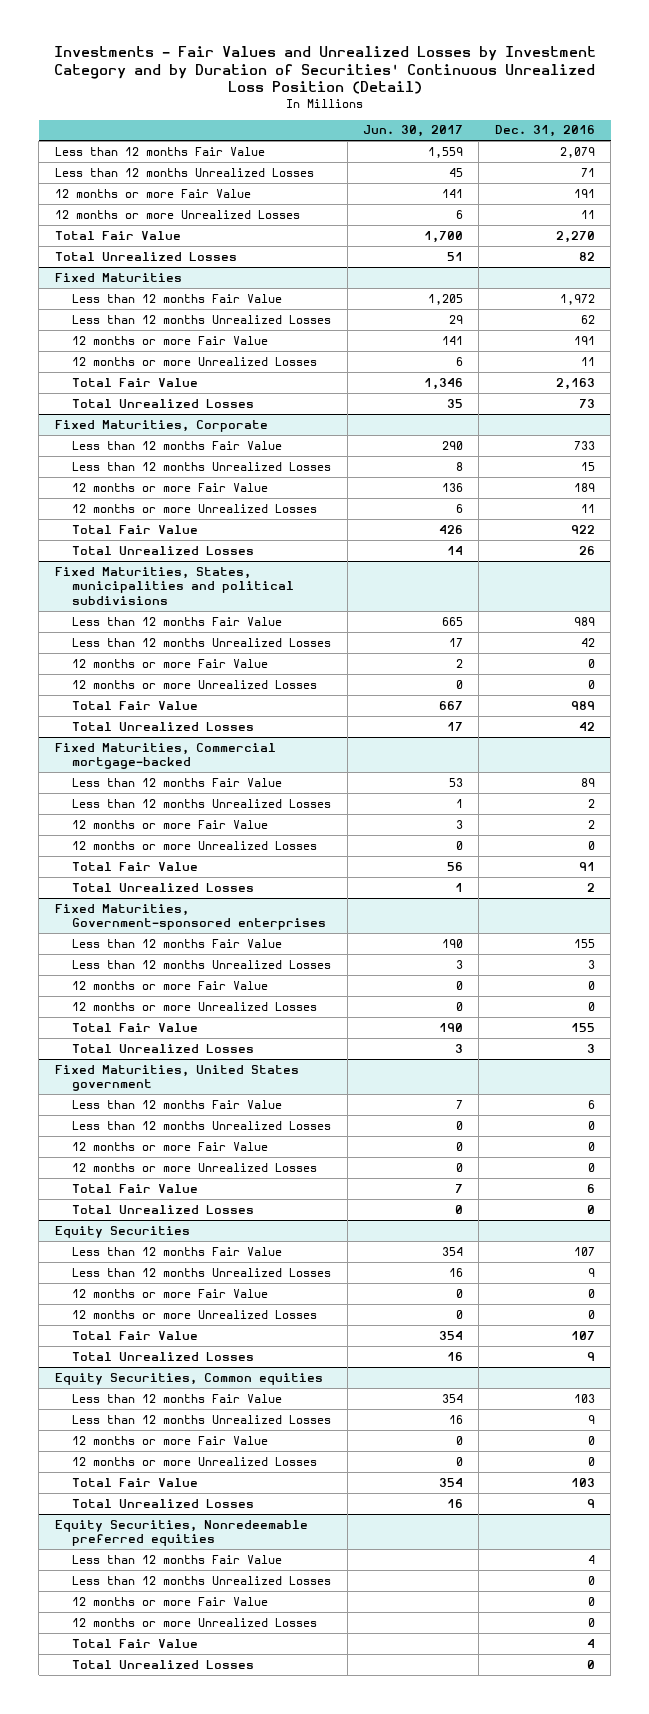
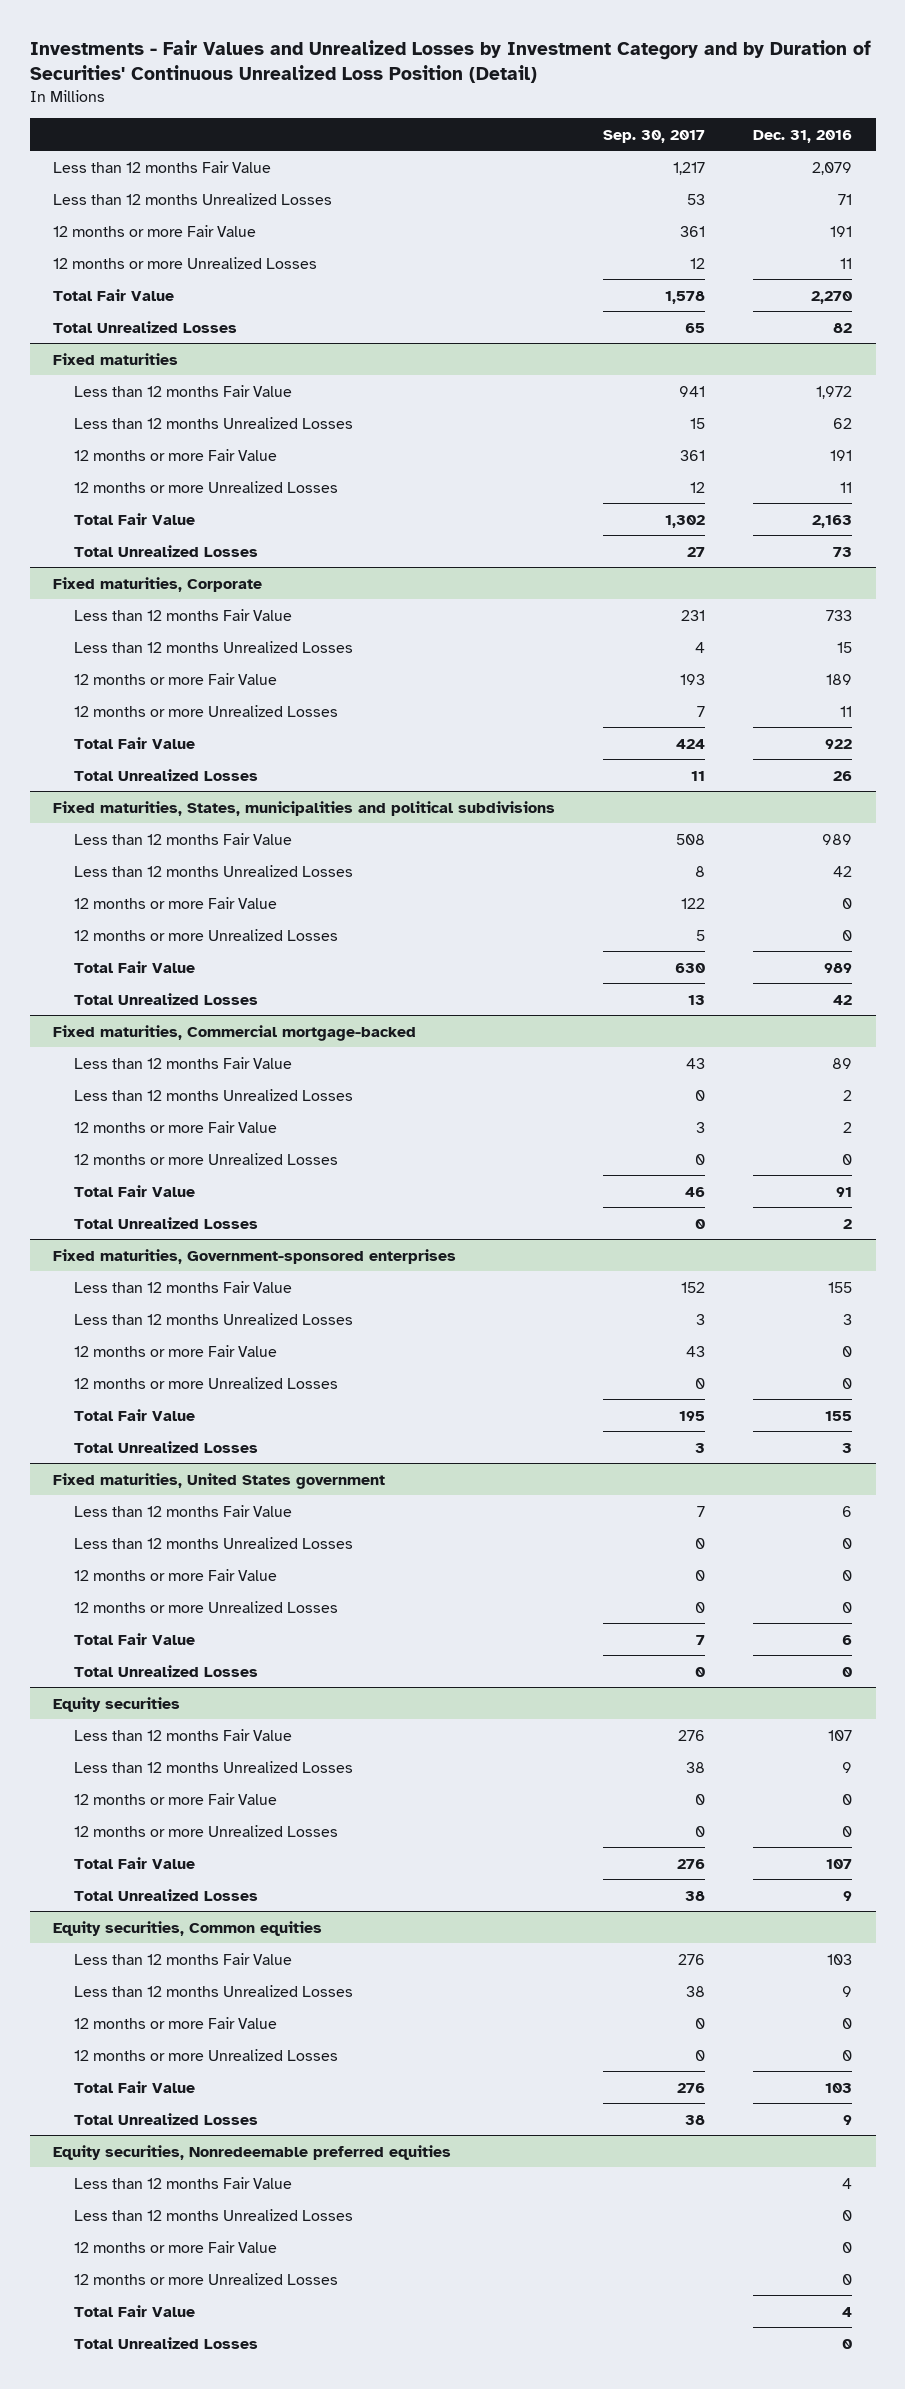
- | Jun. 30, 2017 | Dec. 31, 2016
+ | Sep. 30, 2017 | Dec. 31, 2016
- Fixed Maturities
+ Fixed maturities
- Fixed Maturities, Corporate
+ Fixed maturities, Corporate
- Fixed Maturities, States, municipalities and political subdivisions
+ Fixed maturities, States, municipalities and political subdivisions
- Fixed Maturities, Commercial mortgage-backed
+ Fixed maturities, Commercial mortgage-backed
- Fixed Maturities, Government-sponsored enterprises
+ Fixed maturities, Government-sponsored enterprises
- Fixed Maturities, United States government
+ Fixed maturities, United States government
- Equity Securities
+ Equity securities
- Equity Securities, Common equities
+ Equity securities, Common equities
- Equity Securities, Nonredeemable preferred equities
+ Equity securities, Nonredeemable preferred equities

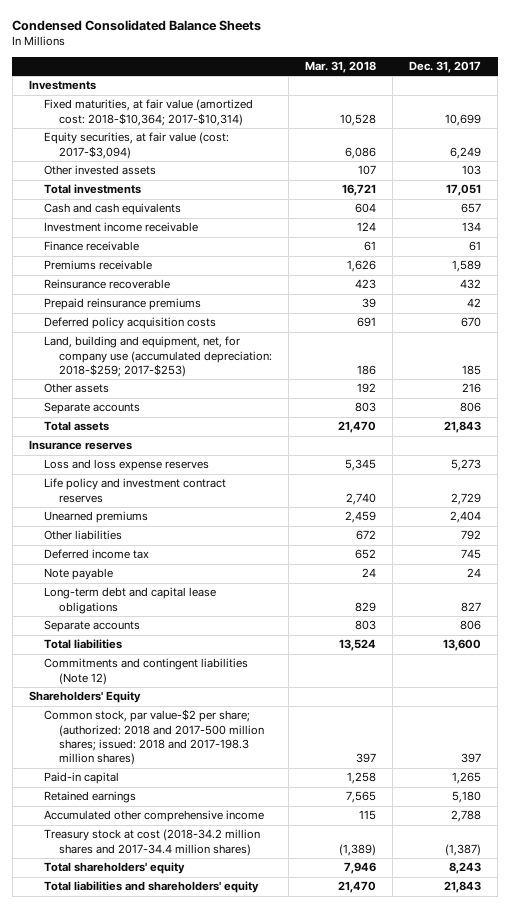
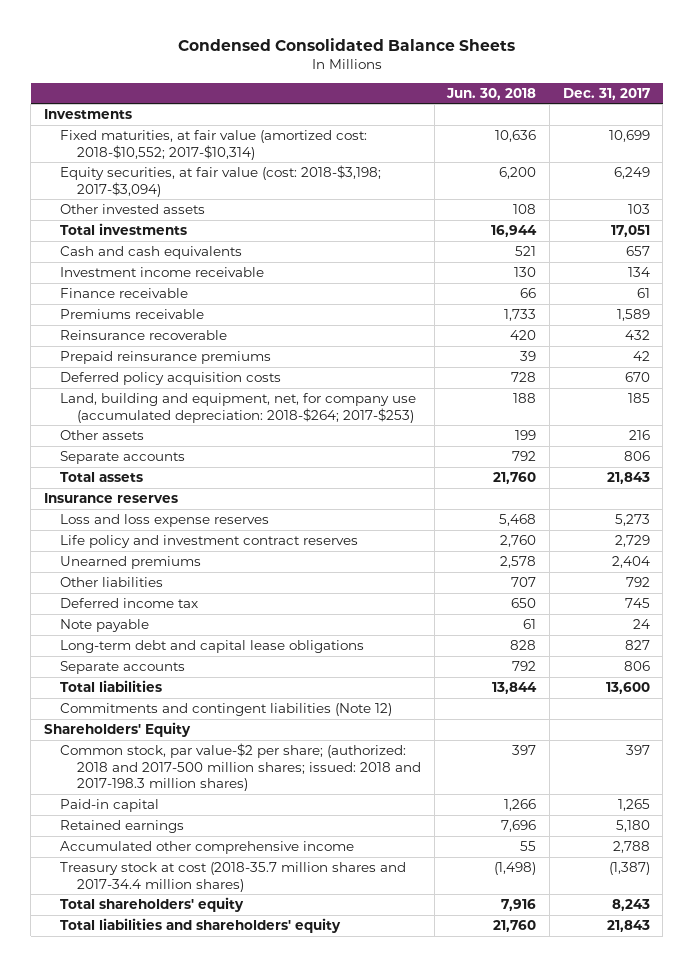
- | Mar. 31, 2018 | Dec. 31, 2017
+ | Jun. 30, 2018 | Dec. 31, 2017
- Fixed maturities, at fair value (amortized cost: 2018-$10,364; 2017-$10,314) | 10,528 | 10,699
- Equity securities, at fair value (cost: 2017-$3,094) | 6,086 | 6,249
+ Fixed maturities, at fair value (amortized cost: 2018-$10,552; 2017-$10,314) | 10,636 | 10,699
+ Equity securities, at fair value (cost: 2018-$3,198; 2017-$3,094) | 6,200 | 6,249
- Land, building and equipment, net, for company use (accumulated depreciation: 2018-$259; 2017-$253) | 186 | 185
+ Land, building and equipment, net, for company use (accumulated depreciation: 2018-$264; 2017-$253) | 188 | 185
- Treasury stock at cost (2018-34.2 million shares and 2017-34.4 million shares) | (1,389) | (1,387)
+ Treasury stock at cost (2018-35.7 million shares and 2017-34.4 million shares) | (1,498) | (1,387)

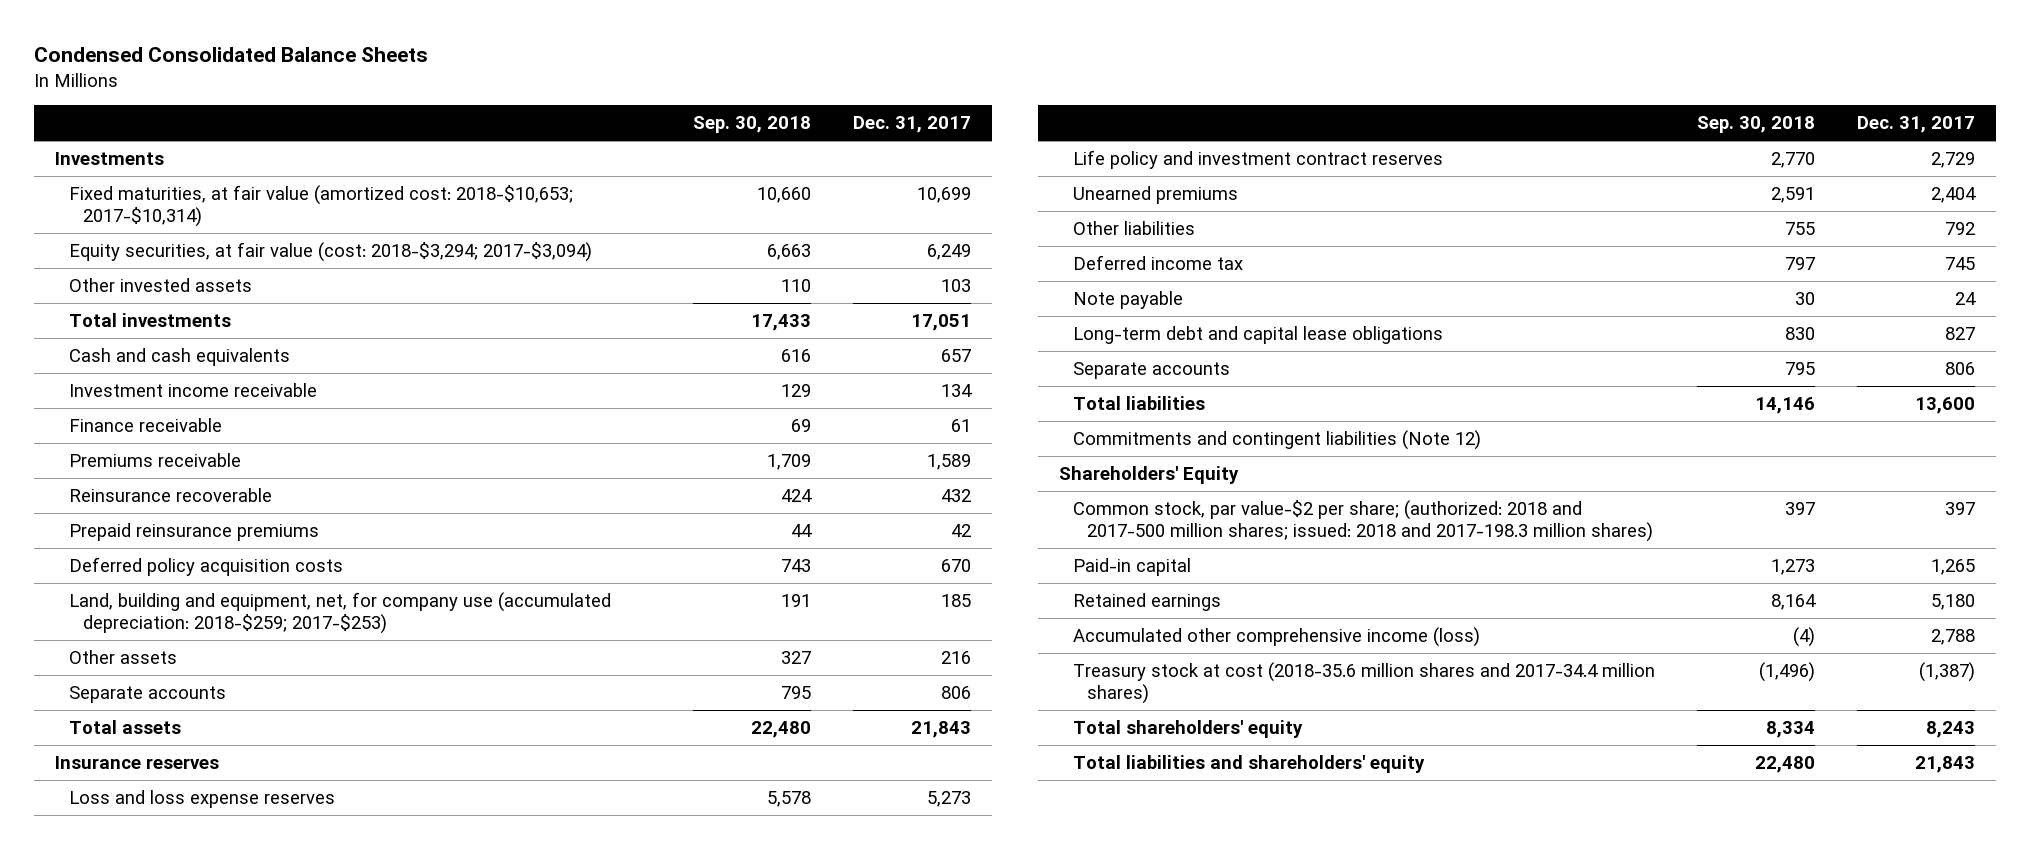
- | Jun. 30, 2018 | Dec. 31, 2017
+ | Sep. 30, 2018 | Dec. 31, 2017
- Fixed maturities, at fair value (amortized cost: 2018-$10,552; 2017-$10,314) | 10,636 | 10,699
- Equity securities, at fair value (cost: 2018-$3,198; 2017-$3,094) | 6,200 | 6,249
+ Fixed maturities, at fair value (amortized cost: 2018-$10,653; 2017-$10,314) | 10,660 | 10,699
+ Equity securities, at fair value (cost: 2018-$3,294; 2017-$3,094) | 6,663 | 6,249
- Land, building and equipment, net, for company use (accumulated depreciation: 2018-$264; 2017-$253) | 188 | 185
+ Land, building and equipment, net, for company use (accumulated depreciation: 2018-$259; 2017-$253) | 191 | 185
- Accumulated other comprehensive income | 55 | 2,788
- Treasury stock at cost (2018-35.7 million shares and 2017-34.4 million shares) | (1,498) | (1,387)
+ Accumulated other comprehensive income (loss) | (4) | 2,788
+ Treasury stock at cost (2018-35.6 million shares and 2017-34.4 million shares) | (1,496) | (1,387)

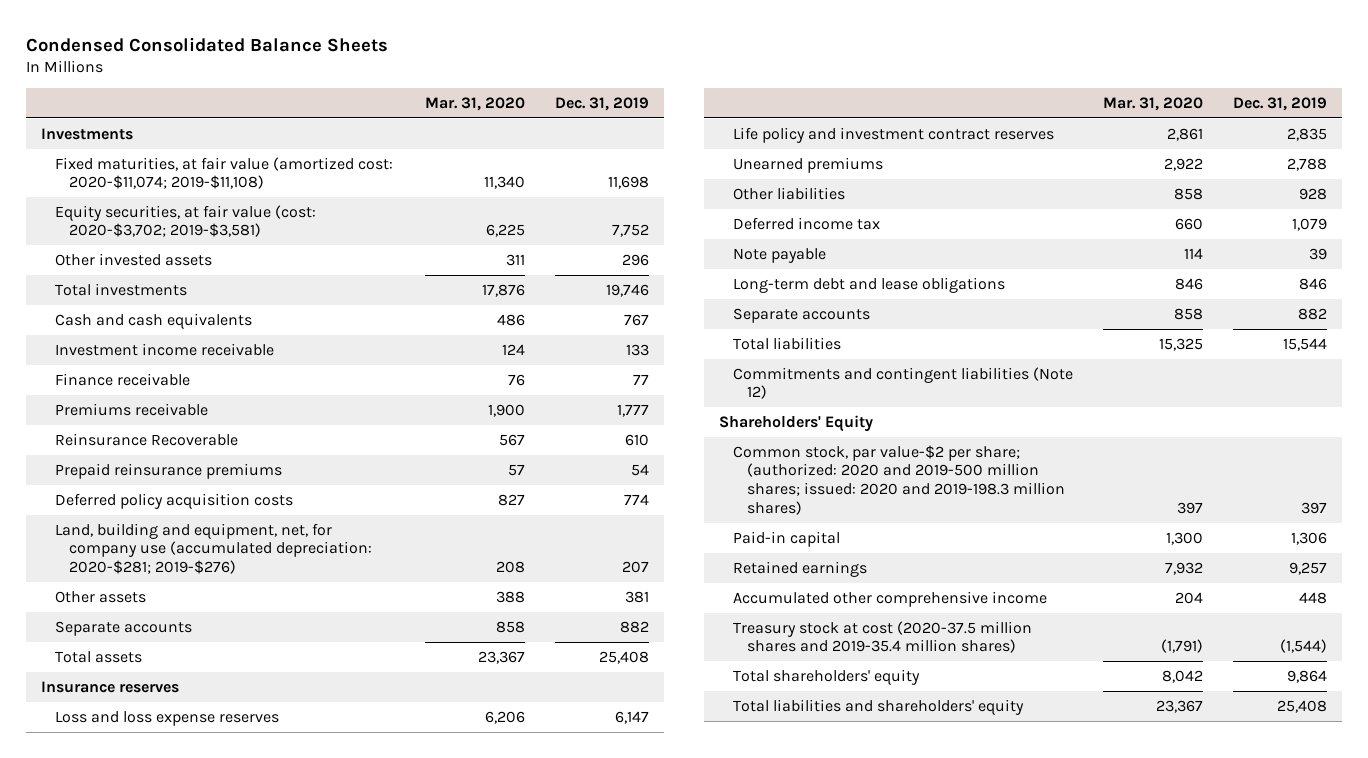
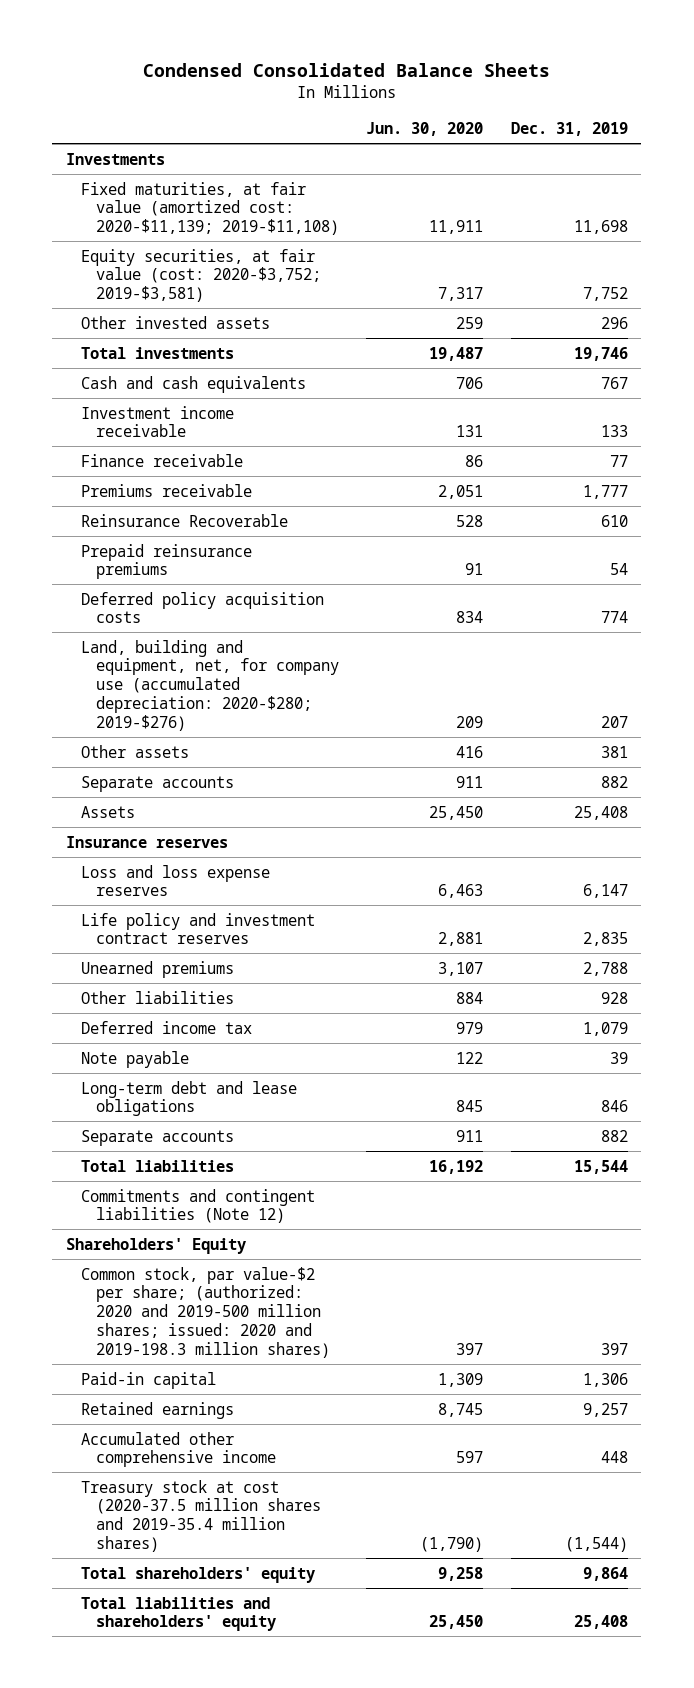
- | Mar. 31, 2020 | Dec. 31, 2019
+ | Jun. 30, 2020 | Dec. 31, 2019
- Fixed maturities, at fair value (amortized cost: 2020-$11,074; 2019-$11,108) | 11,340 | 11,698
- Equity securities, at fair value (cost: 2020-$3,702; 2019-$3,581) | 6,225 | 7,752
+ Fixed maturities, at fair value (amortized cost: 2020-$11,139; 2019-$11,108) | 11,911 | 11,698
+ Equity securities, at fair value (cost: 2020-$3,752; 2019-$3,581) | 7,317 | 7,752
- Land, building and equipment, net, for company use (accumulated depreciation: 2020-$281; 2019-$276) | 208 | 207
+ Land, building and equipment, net, for company use (accumulated depreciation: 2020-$280; 2019-$276) | 209 | 207
- Total assets | 23,367 | 25,408
+ Assets | 25,450 | 25,408

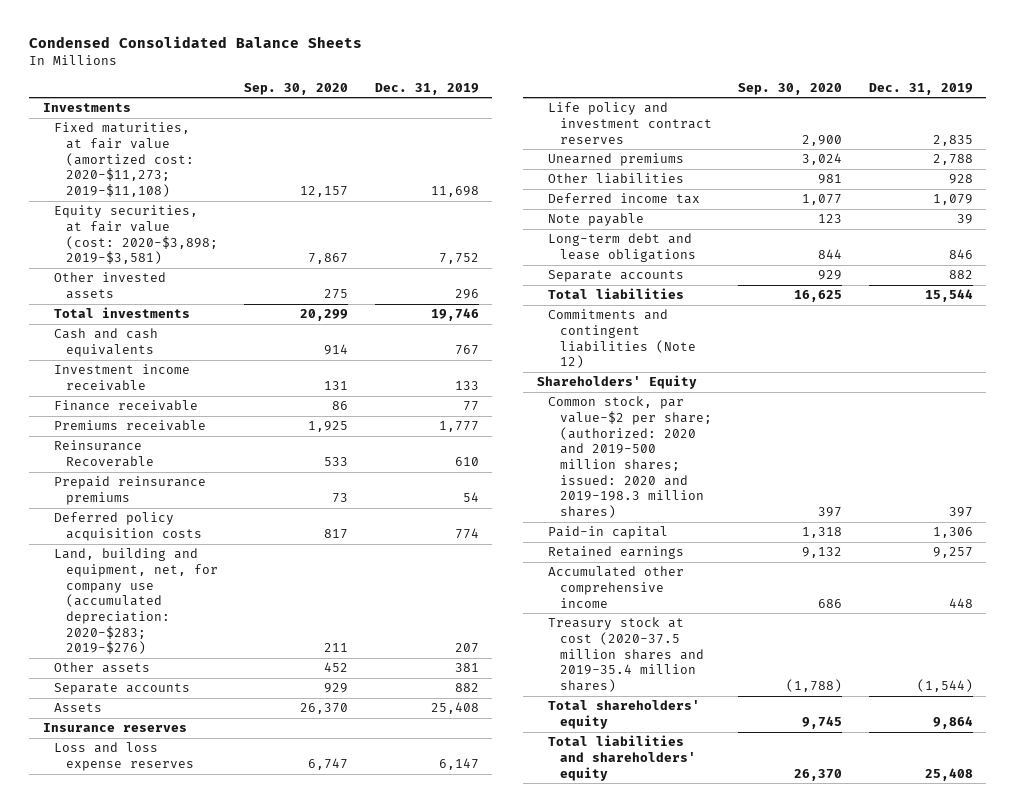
- | Jun. 30, 2020 | Dec. 31, 2019
+ | Sep. 30, 2020 | Dec. 31, 2019
- Fixed maturities, at fair value (amortized cost: 2020-$11,139; 2019-$11,108) | 11,911 | 11,698
- Equity securities, at fair value (cost: 2020-$3,752; 2019-$3,581) | 7,317 | 7,752
+ Fixed maturities, at fair value (amortized cost: 2020-$11,273; 2019-$11,108) | 12,157 | 11,698
+ Equity securities, at fair value (cost: 2020-$3,898; 2019-$3,581) | 7,867 | 7,752
- Land, building and equipment, net, for company use (accumulated depreciation: 2020-$280; 2019-$276) | 209 | 207
+ Land, building and equipment, net, for company use (accumulated depreciation: 2020-$283; 2019-$276) | 211 | 207

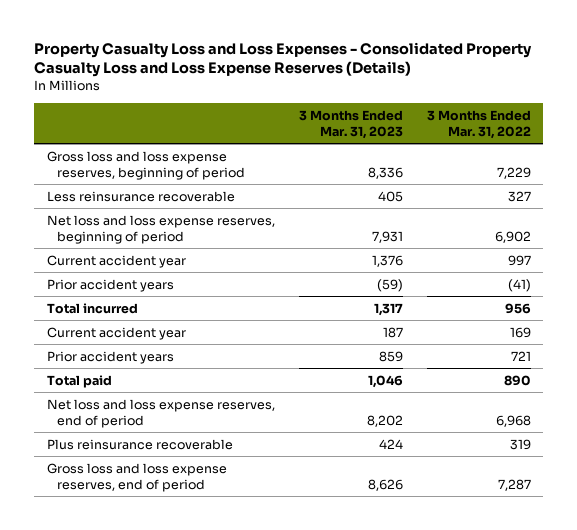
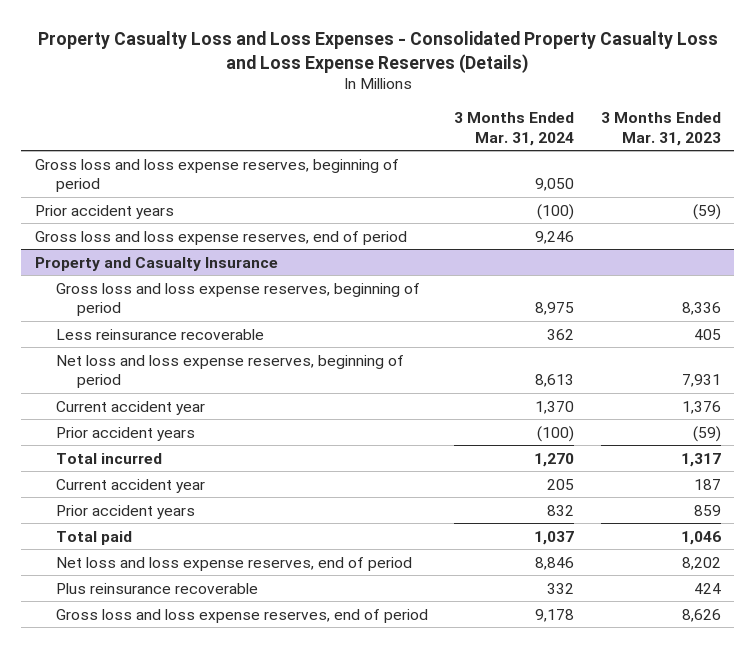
- | 3 Months Ended Mar. 31, 2023 | 3 Months Ended Mar. 31, 2022
+ | 3 Months Ended Mar. 31, 2024 | 3 Months Ended Mar. 31, 2023
+ Gross loss and loss expense reserves, beginning of period | 9,050 |
+ Prior accident years | (100) | (59)
+ Gross loss and loss expense reserves, end of period | 9,246 |
+ Property and Casualty Insurance

